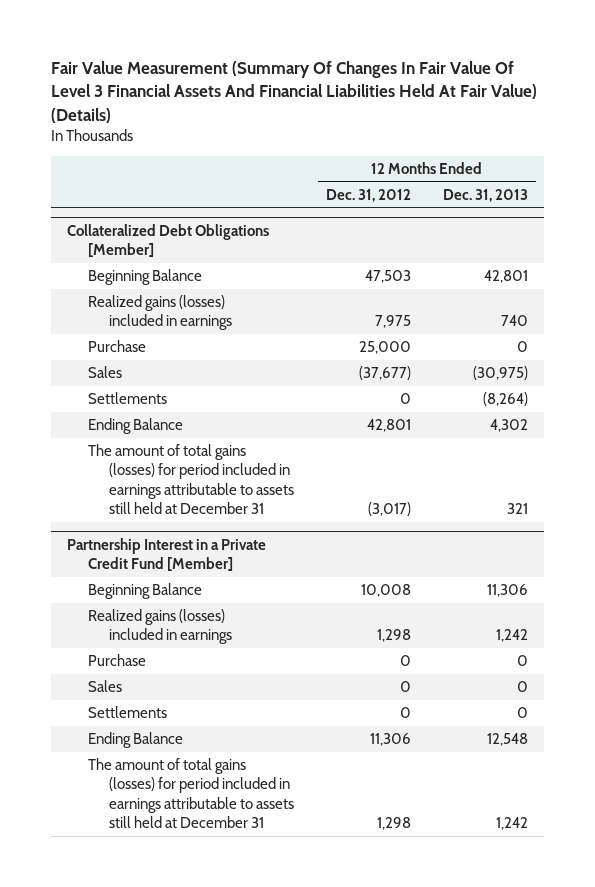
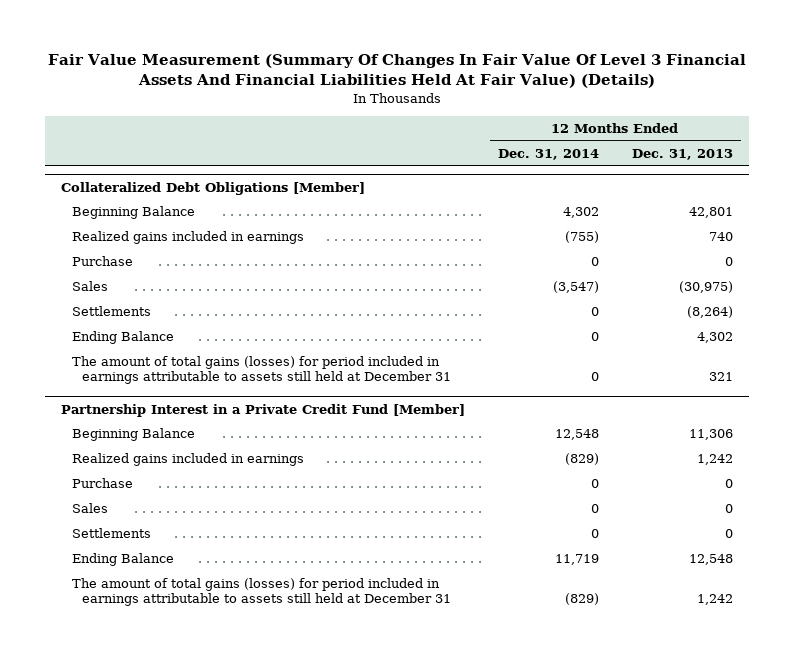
- | 12 Months Ended Dec. 31, 2012 | 12 Months Ended Dec. 31, 2013
+ | 12 Months Ended Dec. 31, 2014 | 12 Months Ended Dec. 31, 2013
@ Collateralized Debt Obligations [Member]
- Realized gains (losses) included in earnings | 7,975 | 740
+ Realized gains included in earnings | (755) | 740
@ Partnership Interest in a Private Credit Fund [Member]
- Realized gains (losses) included in earnings | 1,298 | 1,242
+ Realized gains included in earnings | (829) | 1,242

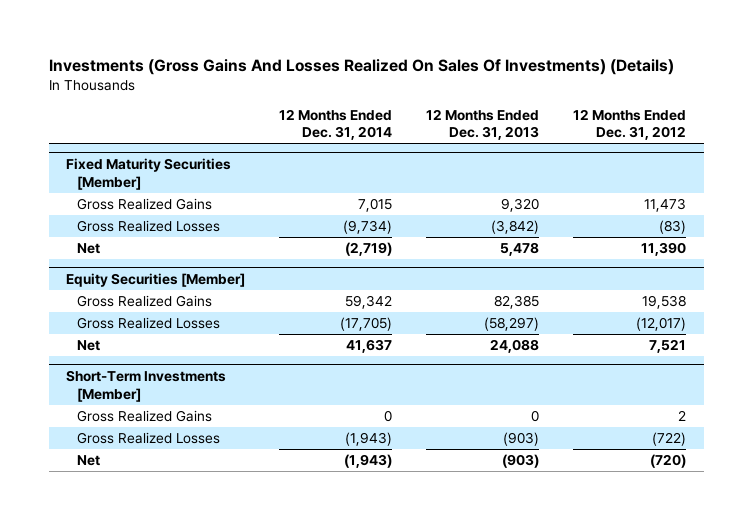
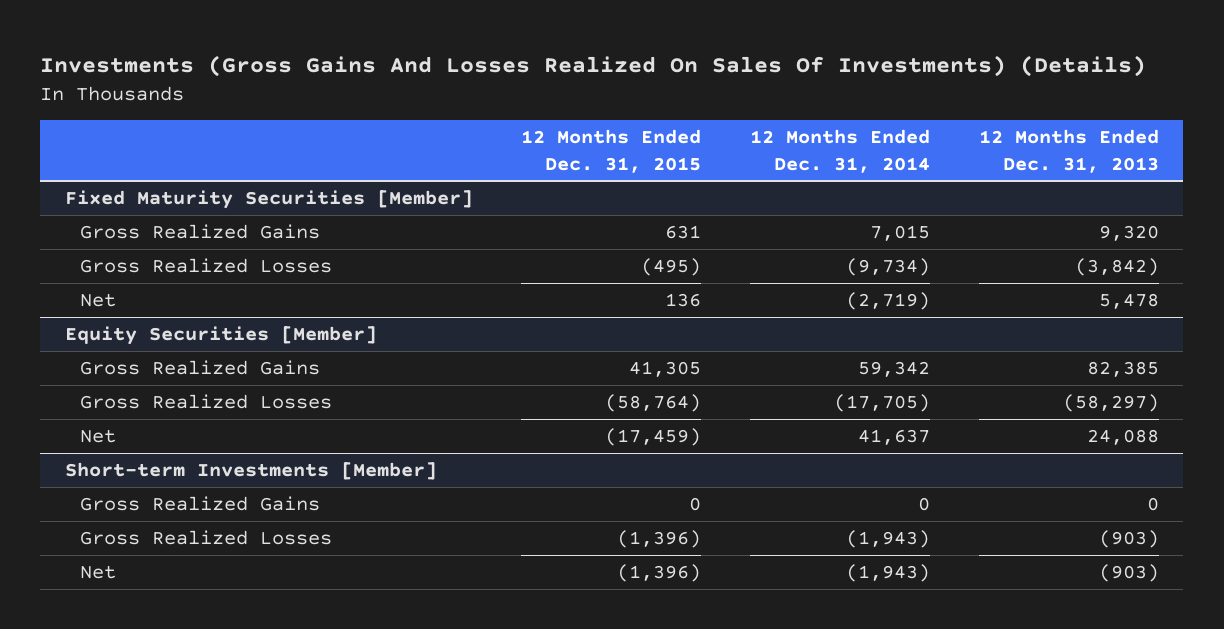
- | 12 Months Ended Dec. 31, 2014 | 12 Months Ended Dec. 31, 2013 | 12 Months Ended Dec. 31, 2012
+ | 12 Months Ended Dec. 31, 2015 | 12 Months Ended Dec. 31, 2014 | 12 Months Ended Dec. 31, 2013
- Short-Term Investments [Member]
+ Short-term Investments [Member]

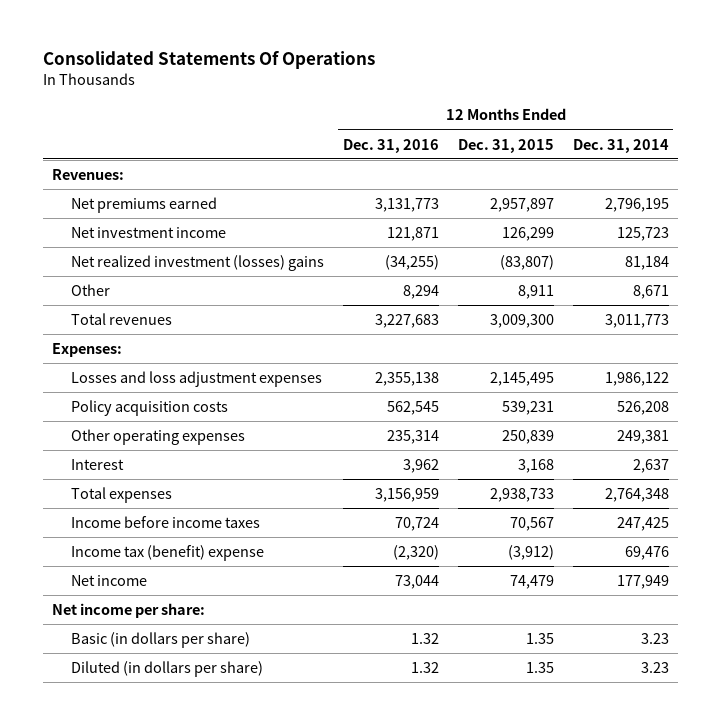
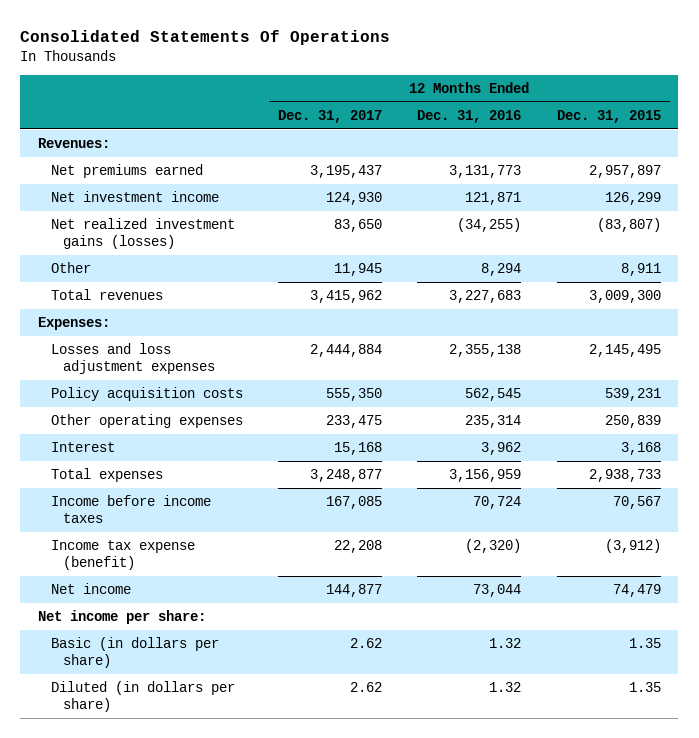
- | 12 Months Ended Dec. 31, 2016 | 12 Months Ended Dec. 31, 2015 | 12 Months Ended Dec. 31, 2014
+ | 12 Months Ended Dec. 31, 2017 | 12 Months Ended Dec. 31, 2016 | 12 Months Ended Dec. 31, 2015
- Net realized investment (losses) gains | (34,255) | (83,807) | 81,184
+ Net realized investment gains (losses) | 83,650 | (34,255) | (83,807)
- Income tax (benefit) expense | (2,320) | (3,912) | 69,476
+ Income tax expense (benefit) | 22,208 | (2,320) | (3,912)

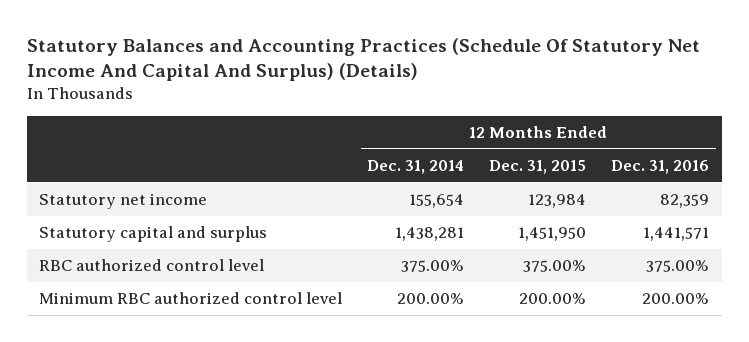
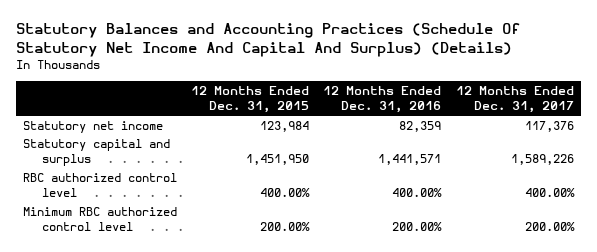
- | 12 Months Ended Dec. 31, 2014 | 12 Months Ended Dec. 31, 2015 | 12 Months Ended Dec. 31, 2016
+ | 12 Months Ended Dec. 31, 2015 | 12 Months Ended Dec. 31, 2016 | 12 Months Ended Dec. 31, 2017
- RBC authorized control level | 375.00% | 375.00% | 375.00%
+ RBC authorized control level | 400.00% | 400.00% | 400.00%

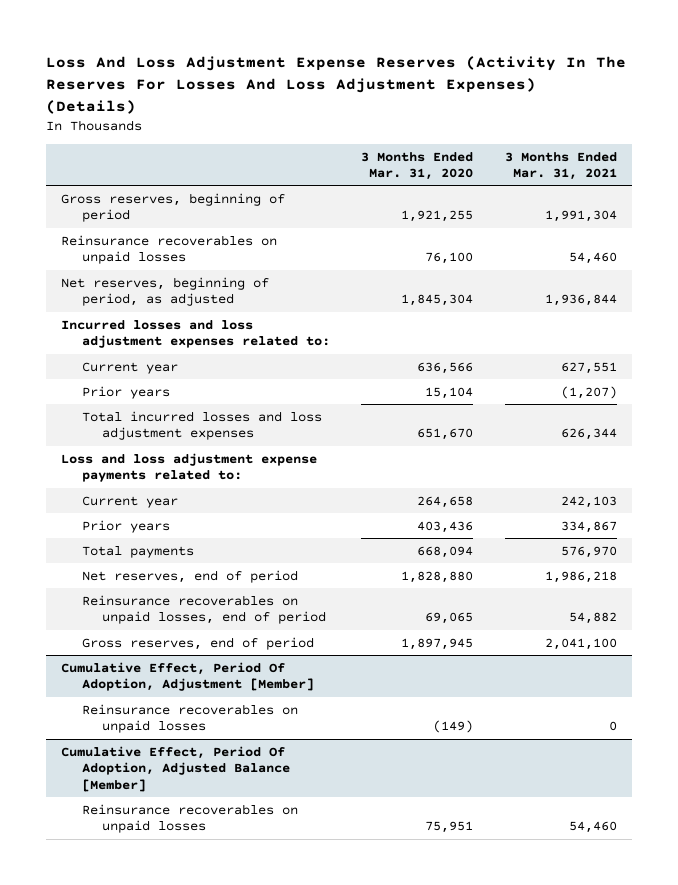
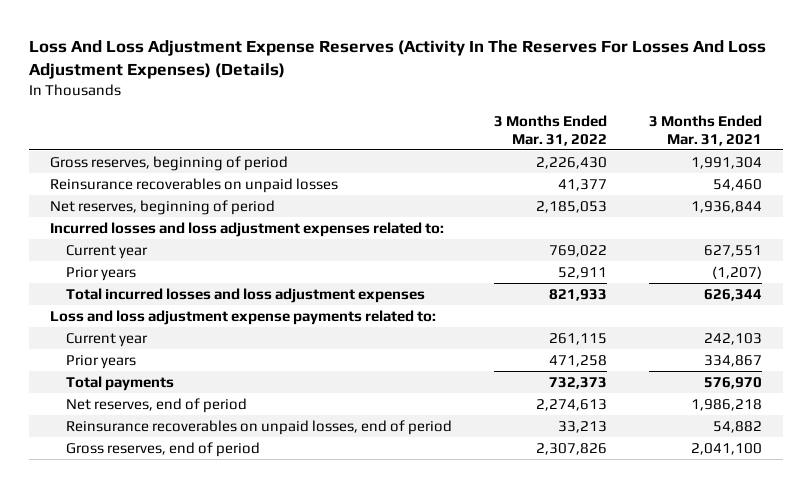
- | 3 Months Ended Mar. 31, 2020 | 3 Months Ended Mar. 31, 2021
+ | 3 Months Ended Mar. 31, 2022 | 3 Months Ended Mar. 31, 2021
- Net reserves, beginning of period, as adjusted | 1,845,304 | 1,936,844
+ Net reserves, beginning of period | 2,185,053 | 1,936,844
- Cumulative Effect, Period Of Adoption, Adjustment [Member]
- Reinsurance recoverables on unpaid losses | (149) | 0
- Cumulative Effect, Period Of Adoption, Adjusted Balance [Member]
- Reinsurance recoverables on unpaid losses | 75,951 | 54,460

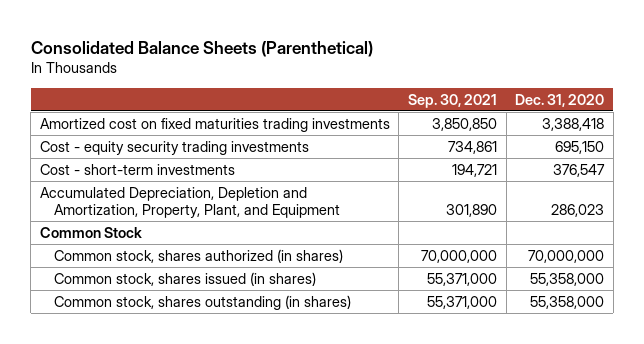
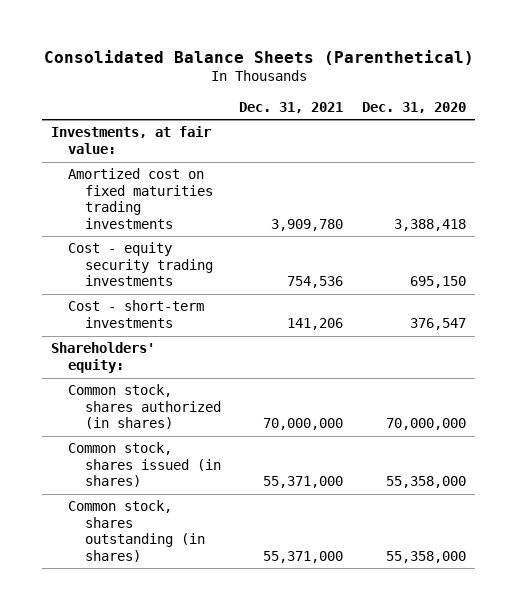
- | Sep. 30, 2021 | Dec. 31, 2020
+ | Dec. 31, 2021 | Dec. 31, 2020
+ Investments, at fair value:
- Accumulated Depreciation, Depletion and Amortization, Property, Plant, and Equipment | 301,890 | 286,023
- Common Stock
+ Shareholders' equity:

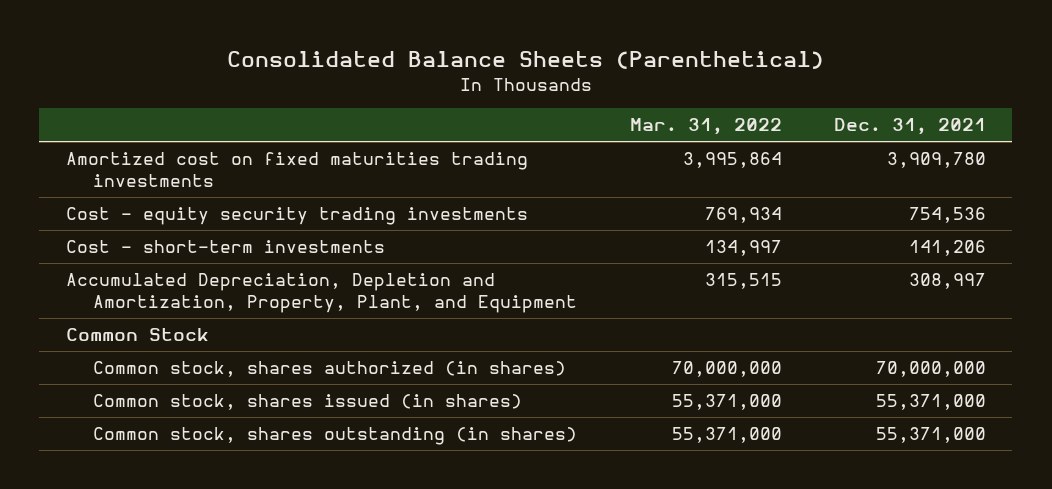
- | Dec. 31, 2021 | Dec. 31, 2020
+ | Mar. 31, 2022 | Dec. 31, 2021
- Investments, at fair value:
- Shareholders' equity:
+ Accumulated Depreciation, Depletion and Amortization, Property, Plant, and Equipment | 315,515 | 308,997
+ Common Stock

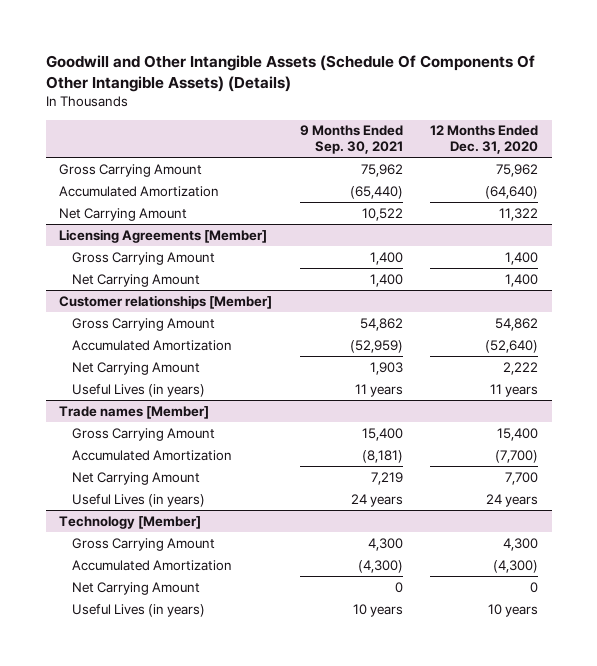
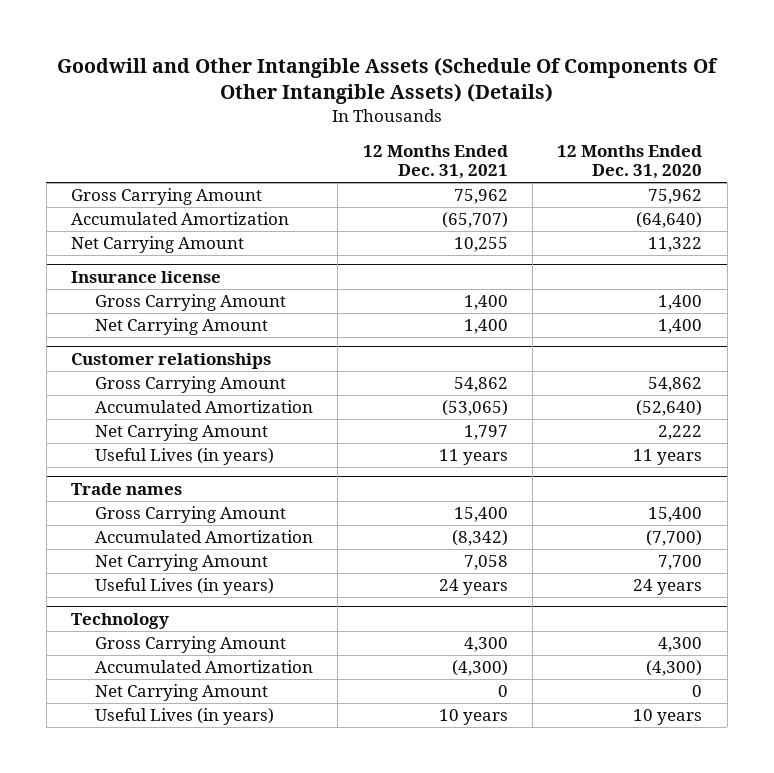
- | 9 Months Ended Sep. 30, 2021 | 12 Months Ended Dec. 31, 2020
+ | 12 Months Ended Dec. 31, 2021 | 12 Months Ended Dec. 31, 2020
- Licensing Agreements [Member]
+ Insurance license
- Customer relationships [Member]
+ Customer relationships
- Trade names [Member]
+ Trade names
- Technology [Member]
+ Technology

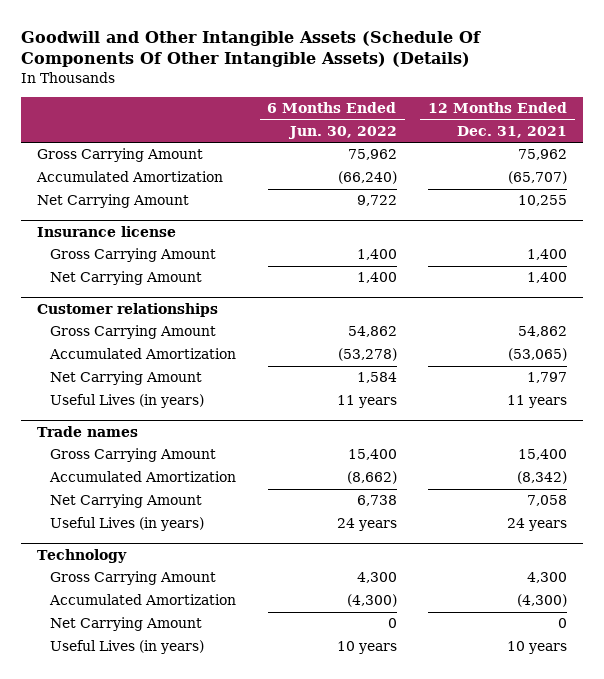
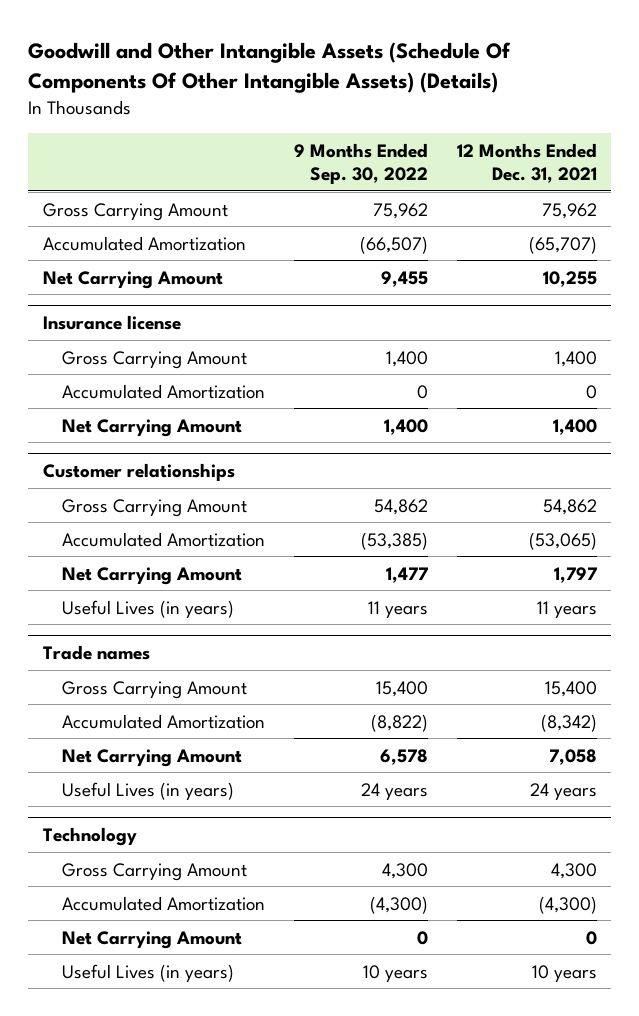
- | 6 Months Ended Jun. 30, 2022 | 12 Months Ended Dec. 31, 2021
+ | 9 Months Ended Sep. 30, 2022 | 12 Months Ended Dec. 31, 2021
@ Insurance license
+ Accumulated Amortization | 0 | 0

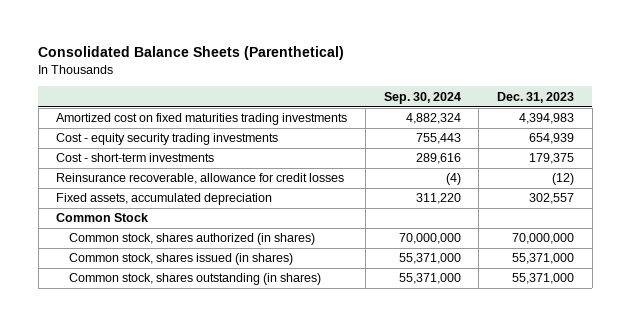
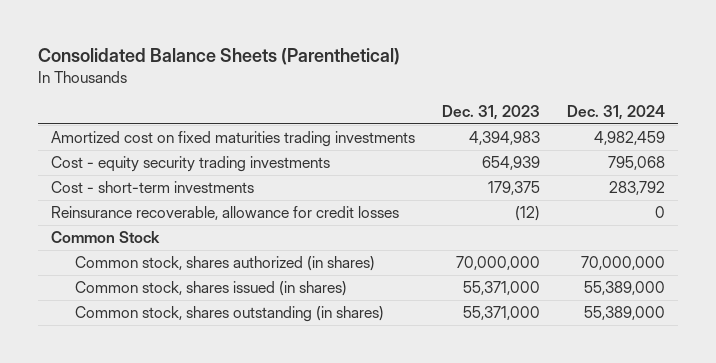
- | Sep. 30, 2024 | Dec. 31, 2023
+ | Dec. 31, 2023 | Dec. 31, 2024
- Fixed assets, accumulated depreciation | 311,220 | 302,557

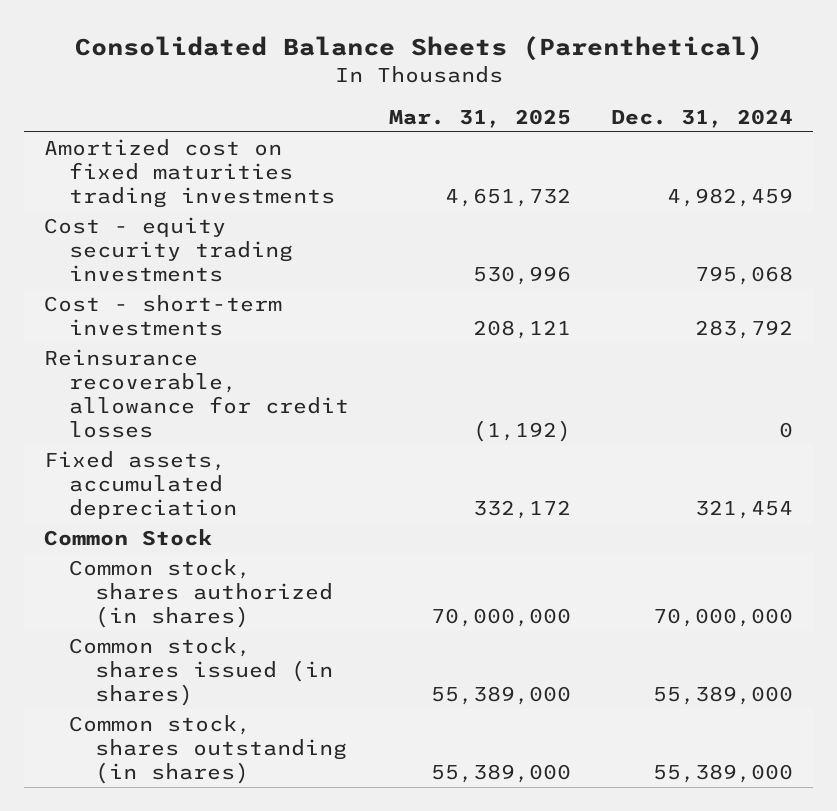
- | Dec. 31, 2023 | Dec. 31, 2024
+ | Mar. 31, 2025 | Dec. 31, 2024
+ Fixed assets, accumulated depreciation | 332,172 | 321,454

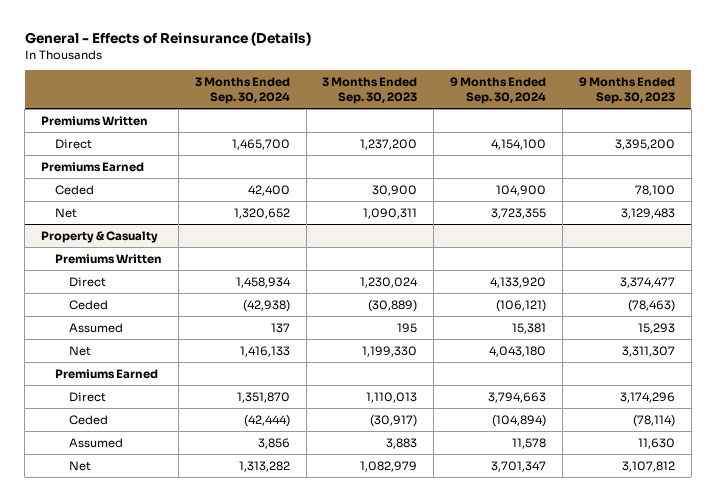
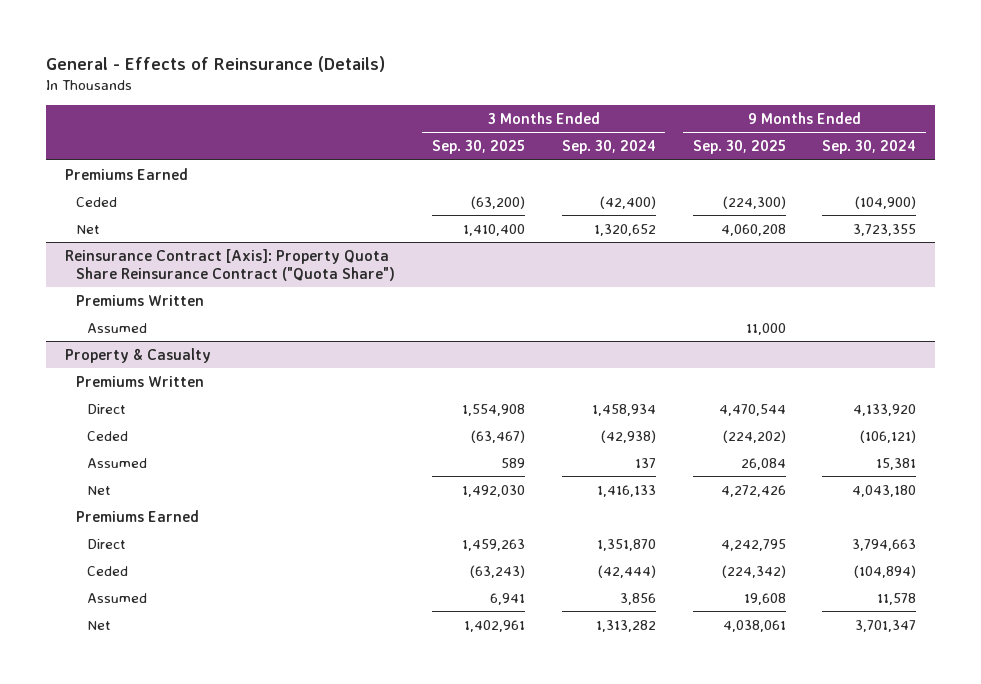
- | 3 Months Ended Sep. 30, 2024 | 3 Months Ended Sep. 30, 2023 | 9 Months Ended Sep. 30, 2024 | 9 Months Ended Sep. 30, 2023
+ | 3 Months Ended Sep. 30, 2025 | 3 Months Ended Sep. 30, 2024 | 9 Months Ended Sep. 30, 2025 | 9 Months Ended Sep. 30, 2024
- Premiums Written
- Direct | 1,465,700 | 1,237,200 | 4,154,100 | 3,395,200
- Ceded | 42,400 | 30,900 | 104,900 | 78,100
+ Ceded | (63,200) | (42,400) | (224,300) | (104,900)
+ Reinsurance Contract [Axis]: Property Quota Share Reinsurance Contract ("Quota Share")
+ Premiums Written
+ Assumed | | | 11,000 |

